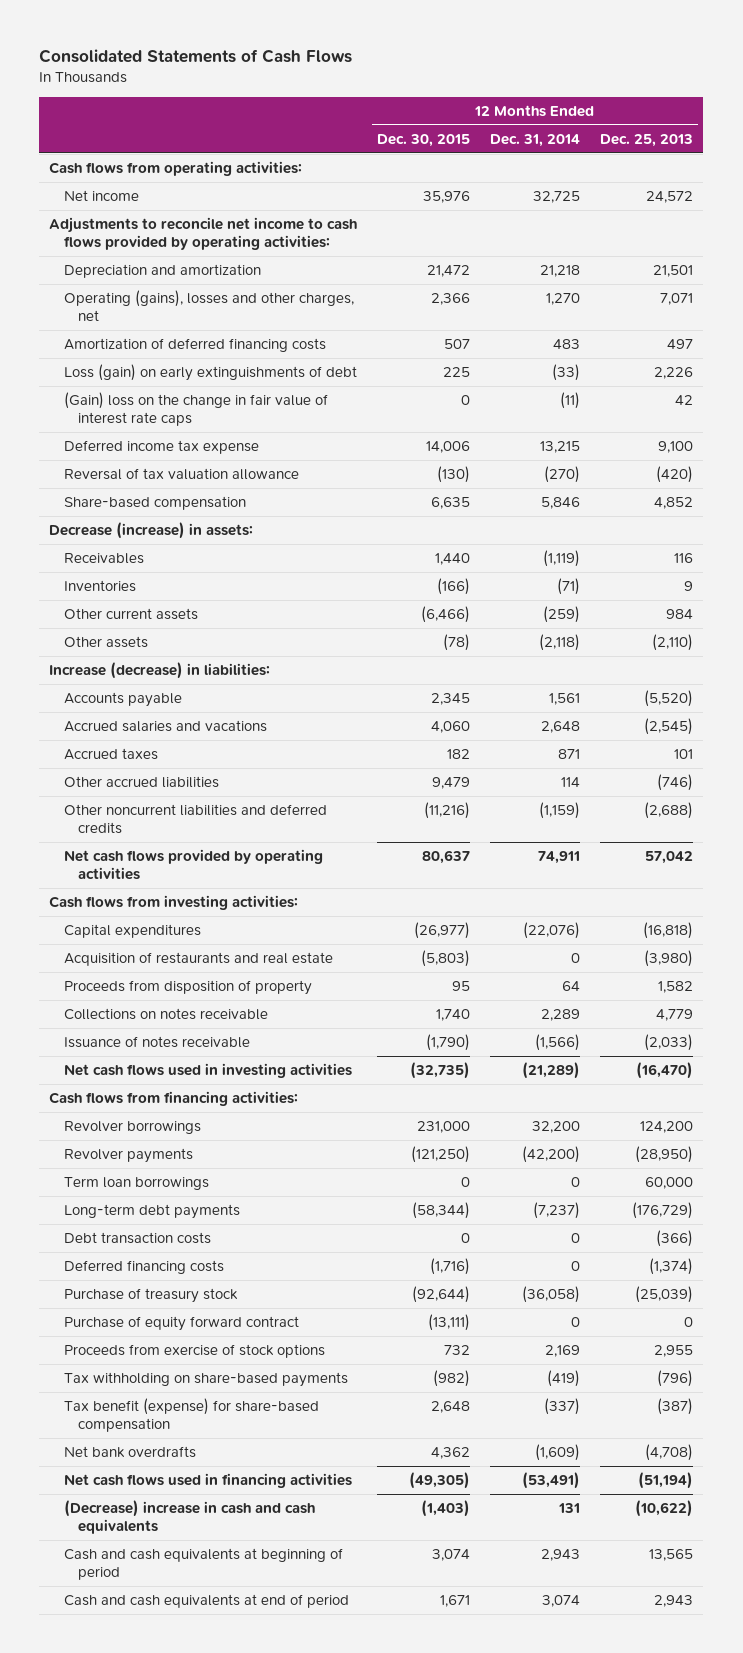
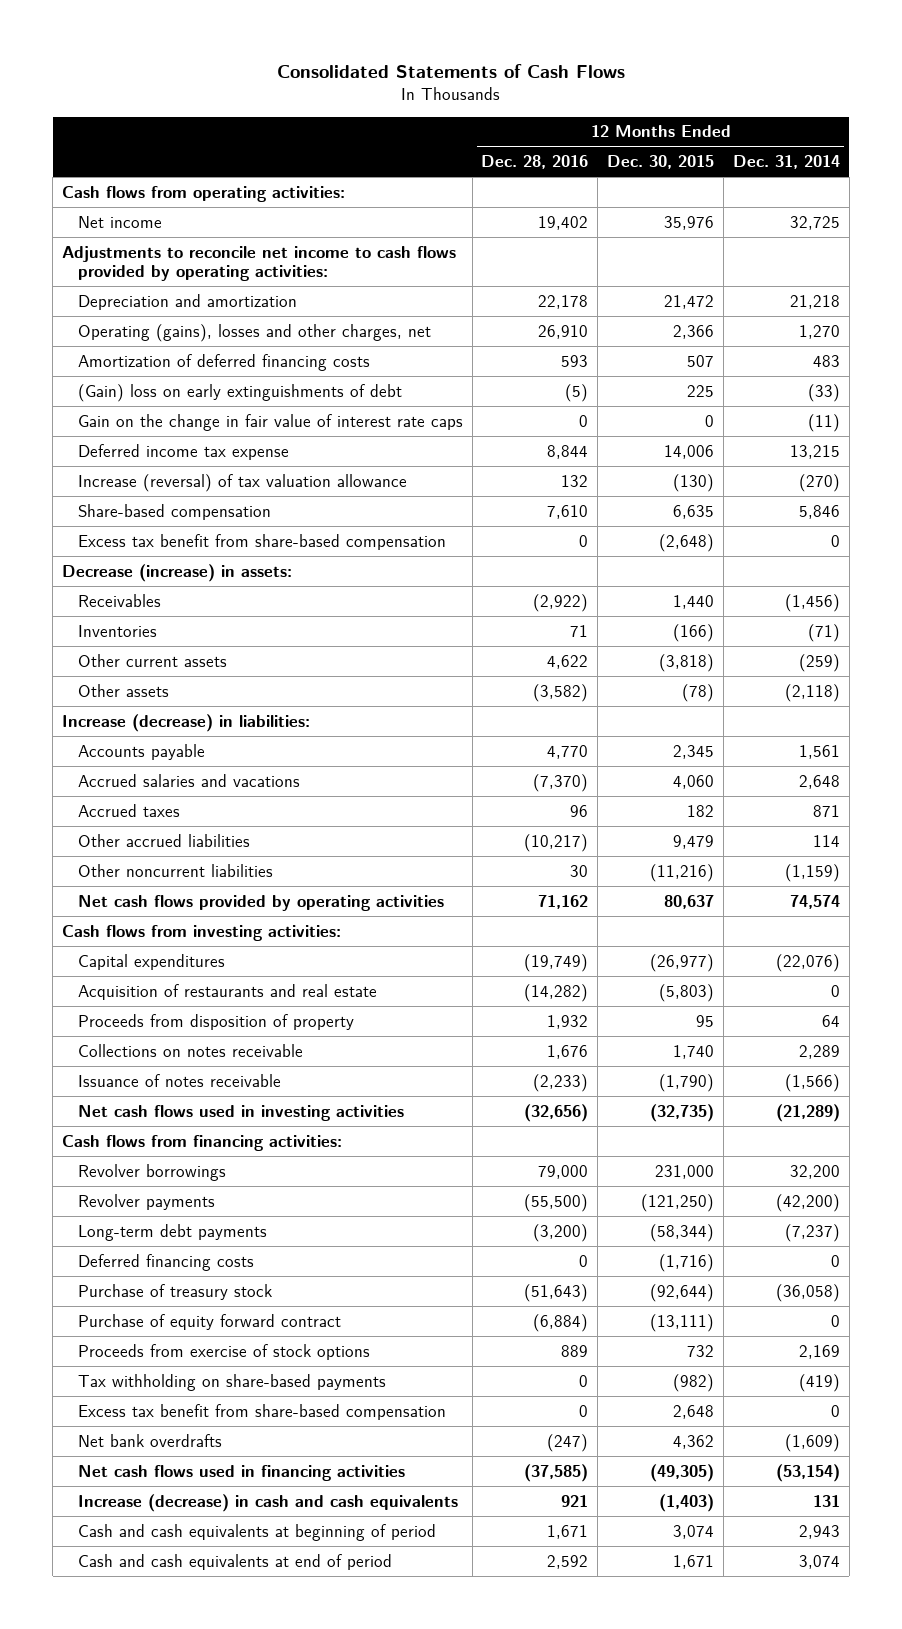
- | 12 Months Ended Dec. 30, 2015 | 12 Months Ended Dec. 31, 2014 | 12 Months Ended Dec. 25, 2013
+ | 12 Months Ended Dec. 28, 2016 | 12 Months Ended Dec. 30, 2015 | 12 Months Ended Dec. 31, 2014
- Loss (gain) on early extinguishments of debt | 225 | (33) | 2,226
- (Gain) loss on the change in fair value of interest rate caps | 0 | (11) | 42
+ (Gain) loss on early extinguishments of debt | (5) | 225 | (33)
+ Gain on the change in fair value of interest rate caps | 0 | 0 | (11)
- Reversal of tax valuation allowance | (130) | (270) | (420)
+ Increase (reversal) of tax valuation allowance | 132 | (130) | (270)
+ Excess tax benefit from share-based compensation | 0 | (2,648) | 0
- Receivables | 1,440 | (1,119) | 116
+ Receivables | (2,922) | 1,440 | (1,456)
- Other current assets | (6,466) | (259) | 984
+ Other current assets | 4,622 | (3,818) | (259)
- Other noncurrent liabilities and deferred credits | (11,216) | (1,159) | (2,688)
- Net cash flows provided by operating activities | 80,637 | 74,911 | 57,042
+ Other noncurrent liabilities | 30 | (11,216) | (1,159)
+ Net cash flows provided by operating activities | 71,162 | 80,637 | 74,574
- Term loan borrowings | 0 | 0 | 60,000
- Debt transaction costs | 0 | 0 | (366)
- Tax benefit (expense) for share-based compensation | 2,648 | (337) | (387)
+ Excess tax benefit from share-based compensation | 0 | 2,648 | 0
- Net cash flows used in financing activities | (49,305) | (53,491) | (51,194)
- (Decrease) increase in cash and cash equivalents | (1,403) | 131 | (10,622)
+ Net cash flows used in financing activities | (37,585) | (49,305) | (53,154)
+ Increase (decrease) in cash and cash equivalents | 921 | (1,403) | 131

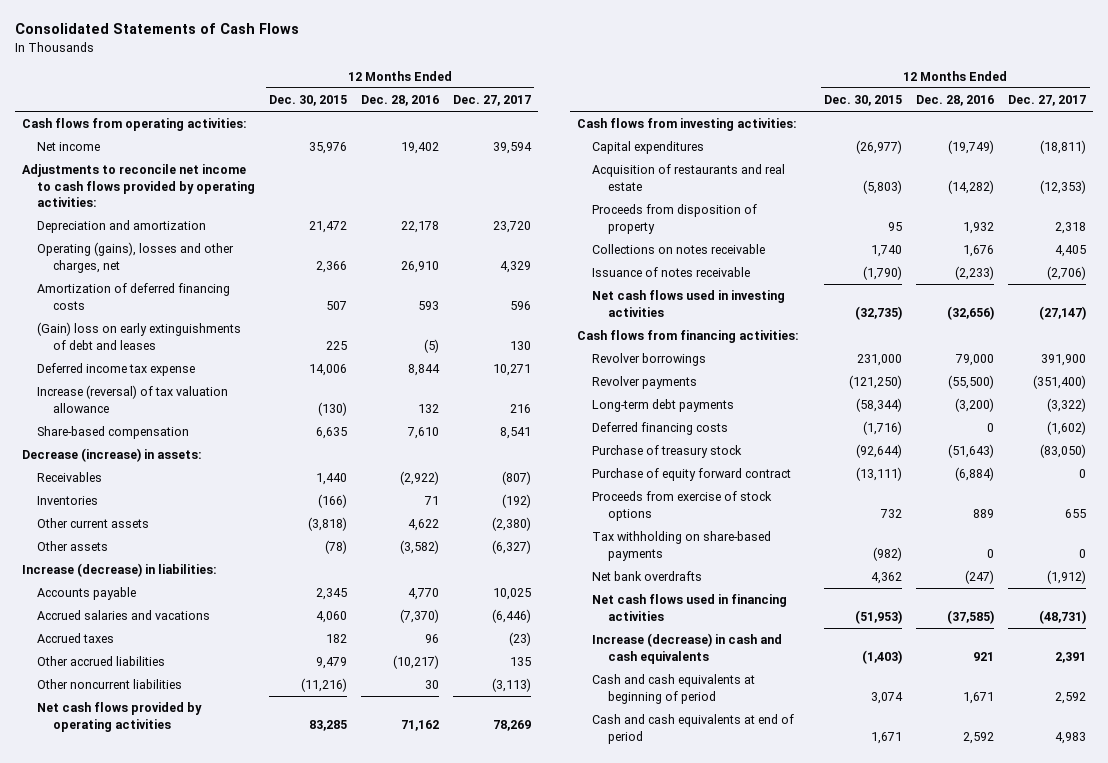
- | 12 Months Ended Dec. 28, 2016 | 12 Months Ended Dec. 30, 2015 | 12 Months Ended Dec. 31, 2014
+ | 12 Months Ended Dec. 30, 2015 | 12 Months Ended Dec. 28, 2016 | 12 Months Ended Dec. 27, 2017
- (Gain) loss on early extinguishments of debt | (5) | 225 | (33)
- Gain on the change in fair value of interest rate caps | 0 | 0 | (11)
+ (Gain) loss on early extinguishments of debt and leases | 225 | (5) | 130
- Excess tax benefit from share-based compensation | 0 | (2,648) | 0
- Net cash flows provided by operating activities | 71,162 | 80,637 | 74,574
+ Net cash flows provided by operating activities | 83,285 | 71,162 | 78,269
- Excess tax benefit from share-based compensation | 0 | 2,648 | 0
- Net cash flows used in financing activities | (37,585) | (49,305) | (53,154)
+ Net cash flows used in financing activities | (51,953) | (37,585) | (48,731)

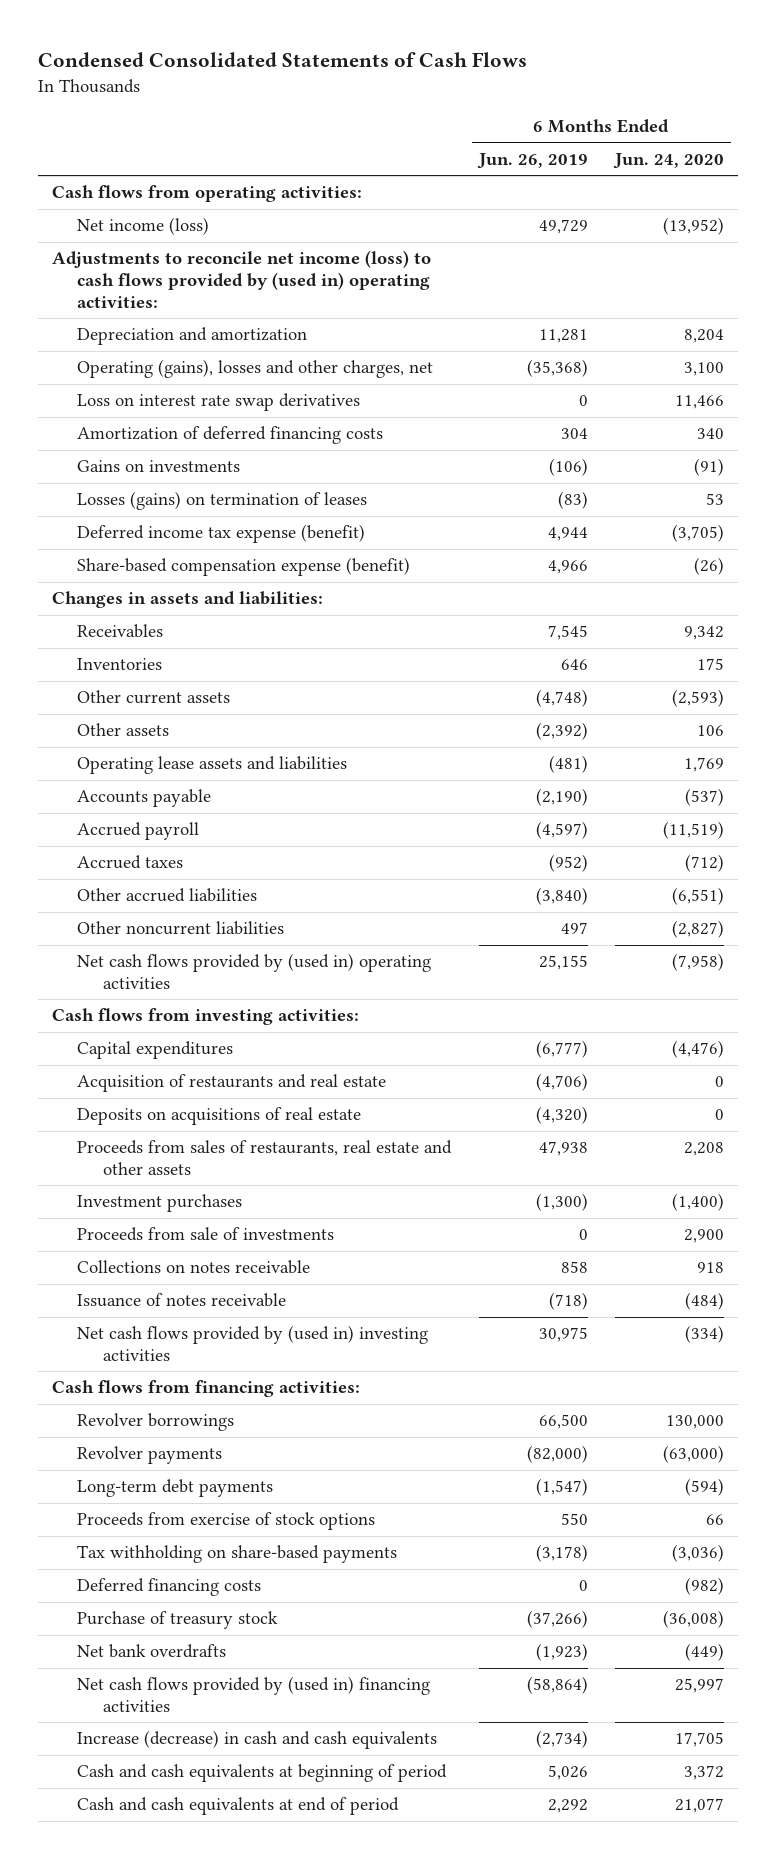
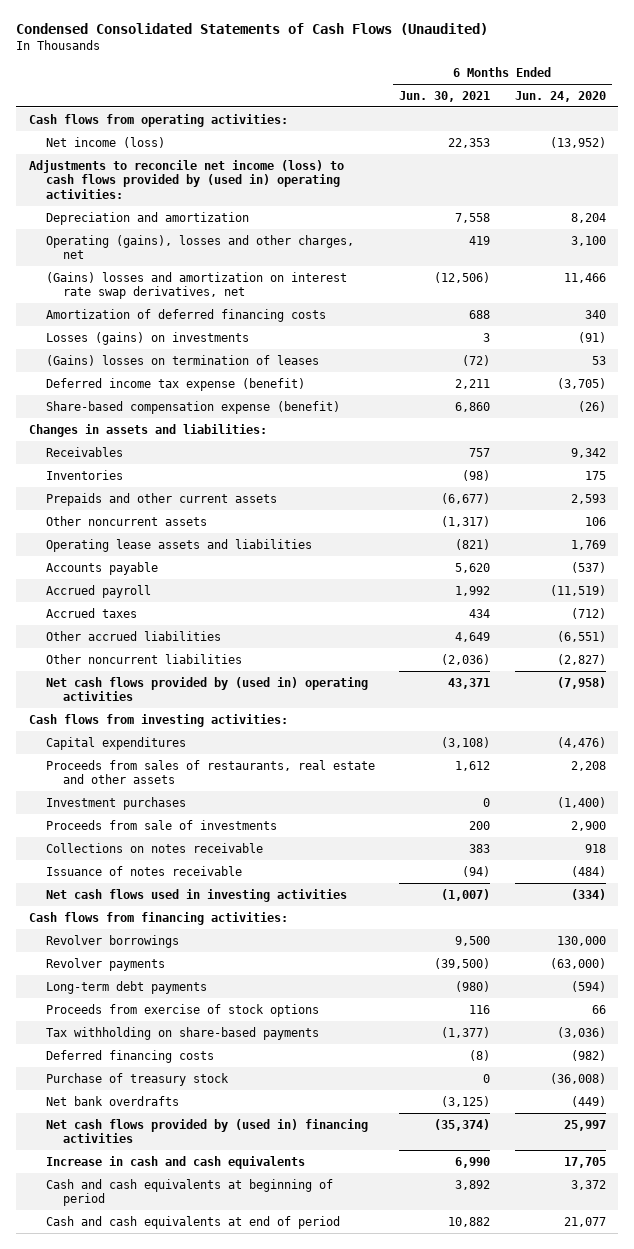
- Condensed Consolidated Statements of Cash Flows
+ Condensed Consolidated Statements of Cash Flows (Unaudited)
- | 6 Months Ended Jun. 26, 2019 | 6 Months Ended Jun. 24, 2020
+ | 6 Months Ended Jun. 30, 2021 | 6 Months Ended Jun. 24, 2020
- Loss on interest rate swap derivatives | 0 | 11,466
+ (Gains) losses and amortization on interest rate swap derivatives, net | (12,506) | 11,466
- Gains on investments | (106) | (91)
- Losses (gains) on termination of leases | (83) | 53
+ Losses (gains) on investments | 3 | (91)
+ (Gains) losses on termination of leases | (72) | 53
- Other current assets | (4,748) | (2,593)
- Other assets | (2,392) | 106
+ Prepaids and other current assets | (6,677) | 2,593
+ Other noncurrent assets | (1,317) | 106
- Acquisition of restaurants and real estate | (4,706) | 0
- Deposits on acquisitions of real estate | (4,320) | 0
- Net cash flows provided by (used in) investing activities | 30,975 | (334)
+ Net cash flows used in investing activities | (1,007) | (334)
- Increase (decrease) in cash and cash equivalents | (2,734) | 17,705
+ Increase in cash and cash equivalents | 6,990 | 17,705

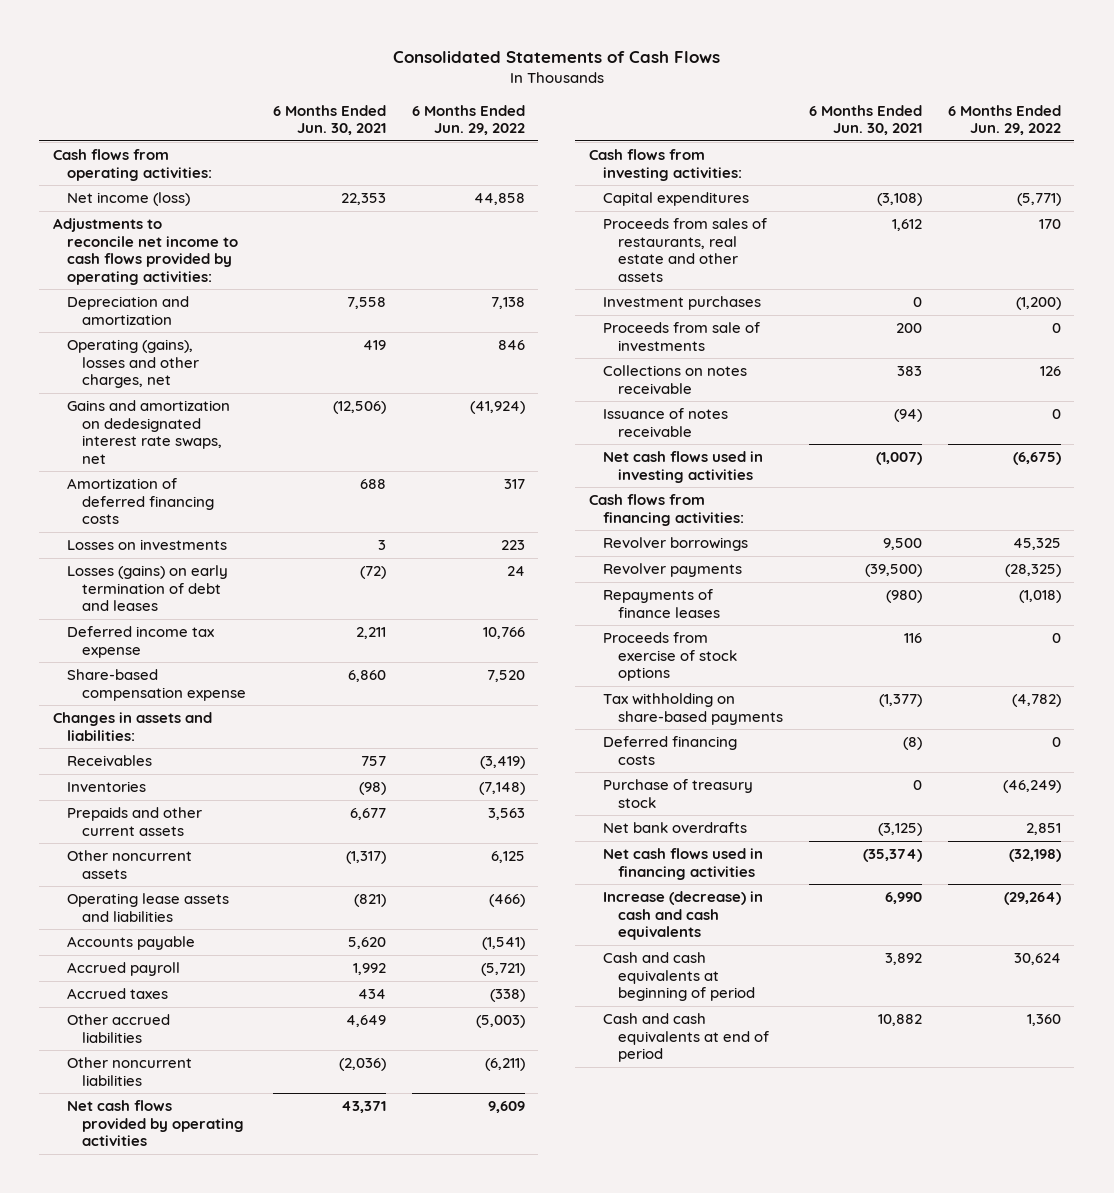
- Condensed Consolidated Statements of Cash Flows (Unaudited)
+ Consolidated Statements of Cash Flows
- | 6 Months Ended Jun. 30, 2021 | 6 Months Ended Jun. 24, 2020
+ | 6 Months Ended Jun. 30, 2021 | 6 Months Ended Jun. 29, 2022
- Adjustments to reconcile net income (loss) to cash flows provided by (used in) operating activities:
+ Adjustments to reconcile net income to cash flows provided by operating activities:
- (Gains) losses and amortization on interest rate swap derivatives, net | (12,506) | 11,466
+ Gains and amortization on dedesignated interest rate swaps, net | (12,506) | (41,924)
- Losses (gains) on investments | 3 | (91)
- (Gains) losses on termination of leases | (72) | 53
- Deferred income tax expense (benefit) | 2,211 | (3,705)
- Share-based compensation expense (benefit) | 6,860 | (26)
+ Losses on investments | 3 | 223
+ Losses (gains) on early termination of debt and leases | (72) | 24
+ Deferred income tax expense | 2,211 | 10,766
+ Share-based compensation expense | 6,860 | 7,520
- Prepaids and other current assets | (6,677) | 2,593
+ Prepaids and other current assets | 6,677 | 3,563
- Net cash flows provided by (used in) operating activities | 43,371 | (7,958)
+ Net cash flows provided by operating activities | 43,371 | 9,609
- Long-term debt payments | (980) | (594)
+ Repayments of finance leases | (980) | (1,018)
- Net cash flows provided by (used in) financing activities | (35,374) | 25,997
- Increase in cash and cash equivalents | 6,990 | 17,705
+ Net cash flows used in financing activities | (35,374) | (32,198)
+ Increase (decrease) in cash and cash equivalents | 6,990 | (29,264)

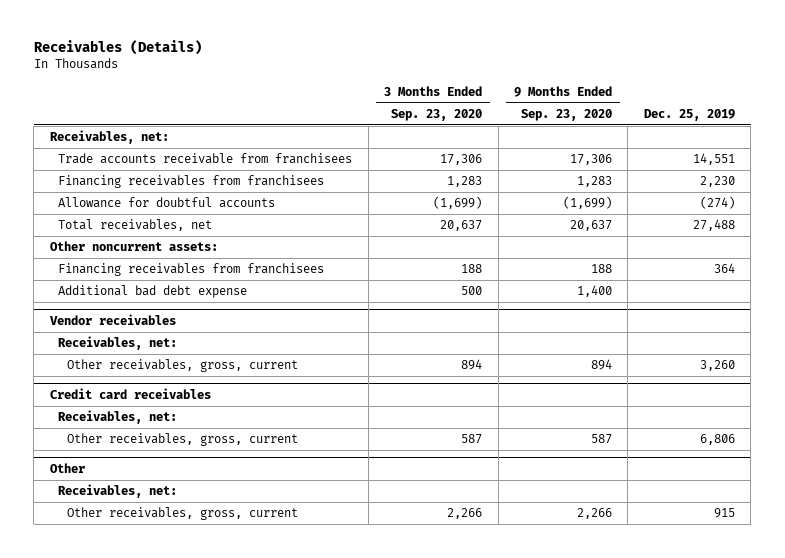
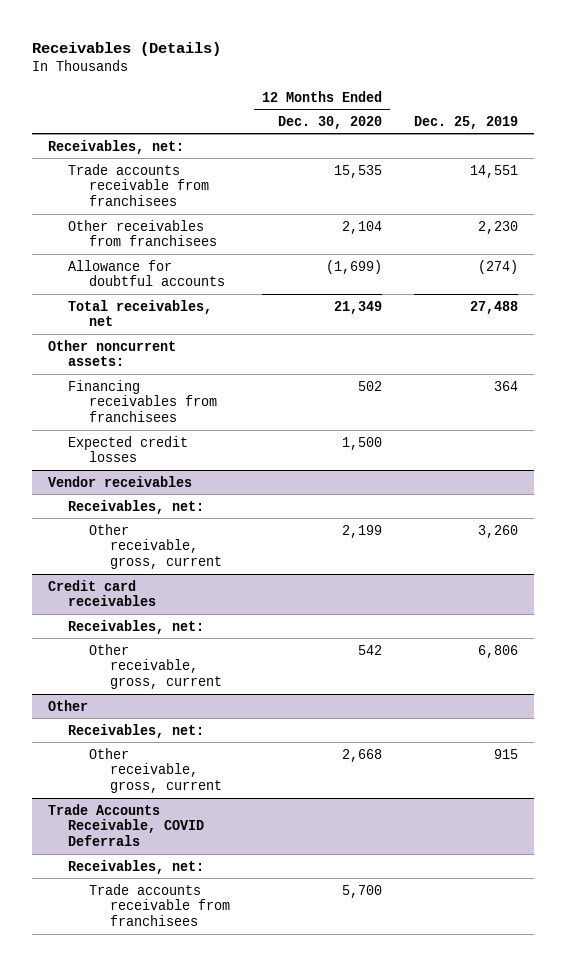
- | 3 Months Ended Sep. 23, 2020 | 9 Months Ended Sep. 23, 2020 | Dec. 25, 2019
+ | 12 Months Ended Dec. 30, 2020 | Dec. 25, 2019
- Financing receivables from franchisees | 1,283 | 1,283 | 2,230
+ Other receivables from franchisees | 2,104 | 2,230
- Additional bad debt expense | 500 | 1,400 |
+ Expected credit losses | 1,500 |
@ Vendor receivables
- Other receivables, gross, current | 894 | 894 | 3,260
+ Other receivable, gross, current | 2,199 | 3,260
@ Credit card receivables
- Other receivables, gross, current | 587 | 587 | 6,806
+ Other receivable, gross, current | 542 | 6,806
@ Other
- Other receivables, gross, current | 2,266 | 2,266 | 915
+ Other receivable, gross, current | 2,668 | 915
+ Trade Accounts Receivable, COVID Deferrals
+ Receivables, net:
+ Trade accounts receivable from franchisees | 5,700 |

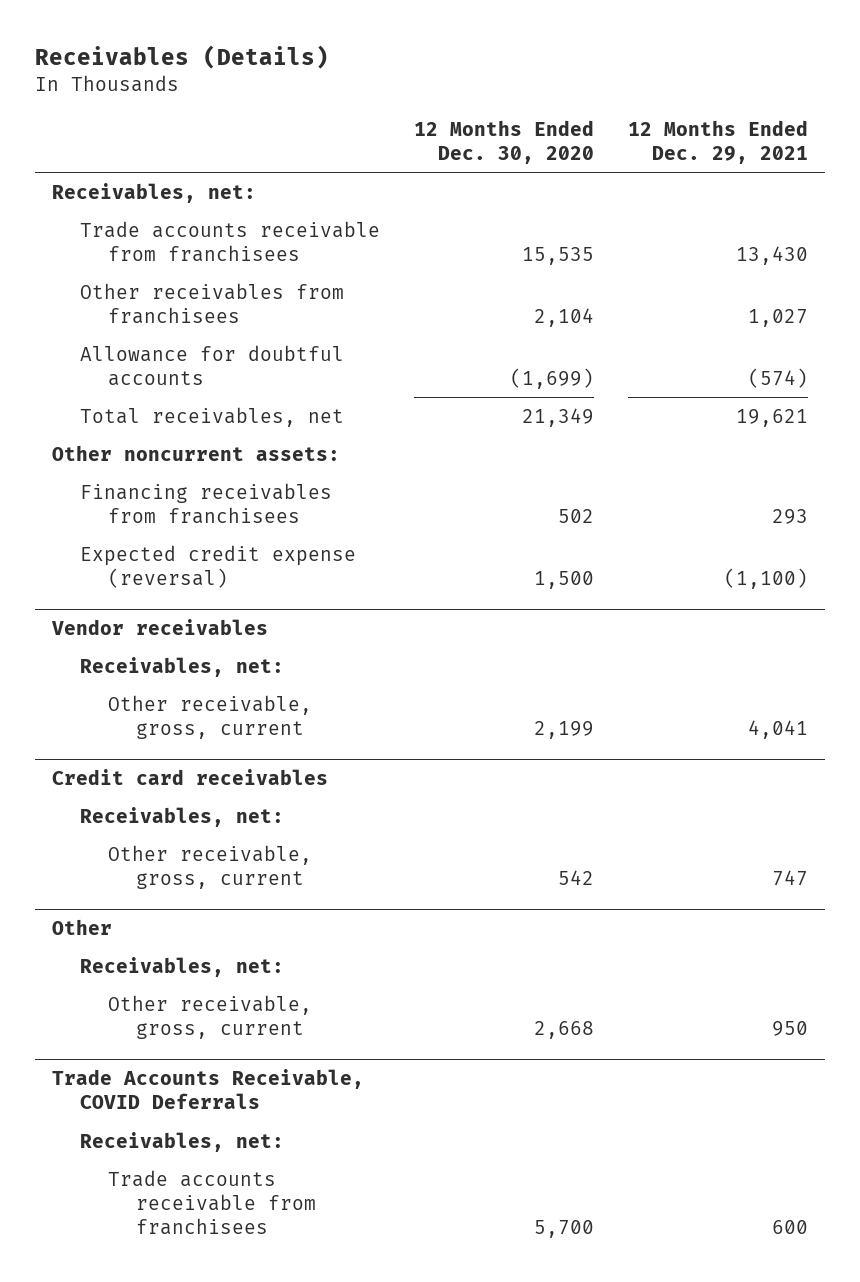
- | 12 Months Ended Dec. 30, 2020 | Dec. 25, 2019
+ | 12 Months Ended Dec. 30, 2020 | 12 Months Ended Dec. 29, 2021
- Expected credit losses | 1,500 |
+ Expected credit expense (reversal) | 1,500 | (1,100)

